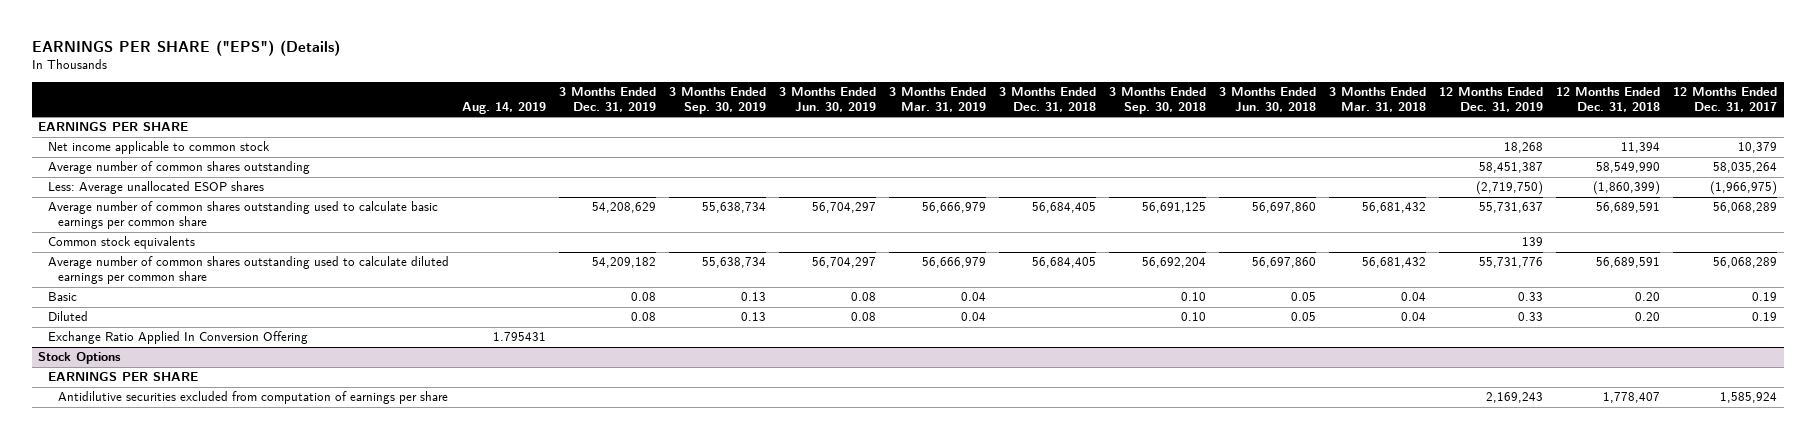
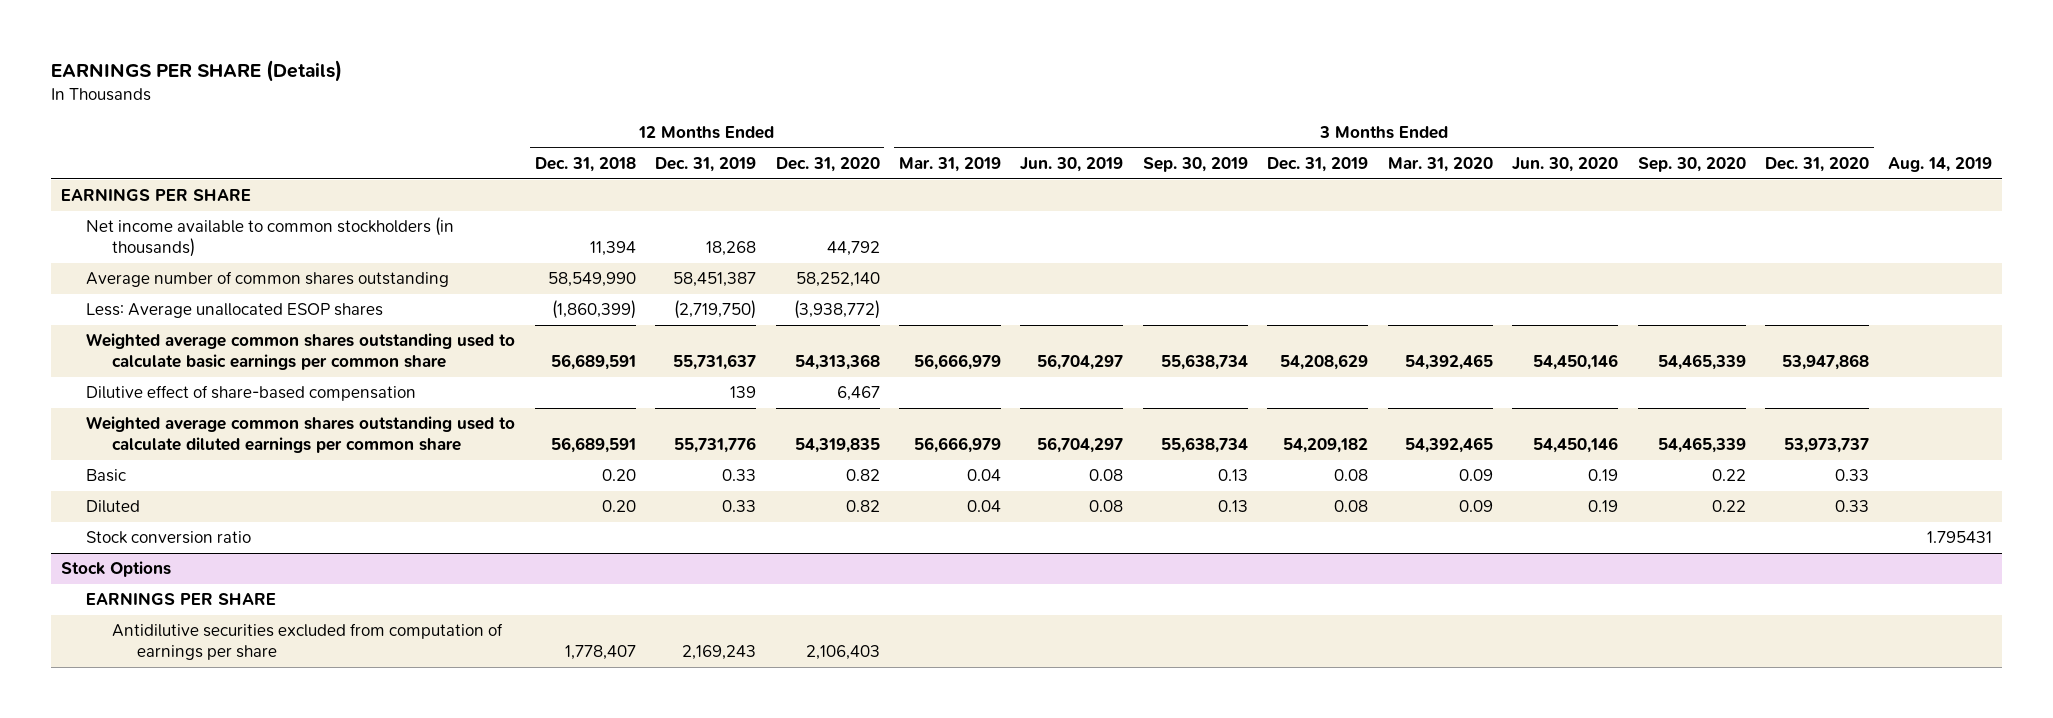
- EARNINGS PER SHARE ("EPS") (Details)
+ EARNINGS PER SHARE (Details)
- | Aug. 14, 2019 | 3 Months Ended Dec. 31, 2019 | 3 Months Ended Sep. 30, 2019 | 3 Months Ended Jun. 30, 2019 | 3 Months Ended Mar. 31, 2019 | 3 Months Ended Dec. 31, 2018 | 3 Months Ended Sep. 30, 2018 | 3 Months Ended Jun. 30, 2018 | 3 Months Ended Mar. 31, 2018 | 12 Months Ended Dec. 31, 2019 | 12 Months Ended Dec. 31, 2018 | 12 Months Ended Dec. 31, 2017
+ | 12 Months Ended Dec. 31, 2018 | 12 Months Ended Dec. 31, 2019 | 12 Months Ended Dec. 31, 2020 | 3 Months Ended Mar. 31, 2019 | 3 Months Ended Jun. 30, 2019 | 3 Months Ended Sep. 30, 2019 | 3 Months Ended Dec. 31, 2019 | 3 Months Ended Mar. 31, 2020 | 3 Months Ended Jun. 30, 2020 | 3 Months Ended Sep. 30, 2020 | 3 Months Ended Dec. 31, 2020 | Aug. 14, 2019
- Net income applicable to common stock | | | | | | | | | | 18,268 | 11,394 | 10,379
+ Net income available to common stockholders (in thousands) | 11,394 | 18,268 | 44,792 | | | | | | | | |
- Average number of common shares outstanding used to calculate basic earnings per common share | | 54,208,629 | 55,638,734 | 56,704,297 | 56,666,979 | 56,684,405 | 56,691,125 | 56,697,860 | 56,681,432 | 55,731,637 | 56,689,591 | 56,068,289
- Common stock equivalents | | | | | | | | | | 139 | |
- Average number of common shares outstanding used to calculate diluted earnings per common share | | 54,209,182 | 55,638,734 | 56,704,297 | 56,666,979 | 56,684,405 | 56,692,204 | 56,697,860 | 56,681,432 | 55,731,776 | 56,689,591 | 56,068,289
+ Weighted average common shares outstanding used to calculate basic earnings per common share | 56,689,591 | 55,731,637 | 54,313,368 | 56,666,979 | 56,704,297 | 55,638,734 | 54,208,629 | 54,392,465 | 54,450,146 | 54,465,339 | 53,947,868 |
+ Dilutive effect of share-based compensation | | 139 | 6,467 | | | | | | | | |
+ Weighted average common shares outstanding used to calculate diluted earnings per common share | 56,689,591 | 55,731,776 | 54,319,835 | 56,666,979 | 56,704,297 | 55,638,734 | 54,209,182 | 54,392,465 | 54,450,146 | 54,465,339 | 53,973,737 |
- Exchange Ratio Applied In Conversion Offering | 1.795431 | | | | | | | | | | |
+ Stock conversion ratio | | | | | | | | | | | | 1.795431

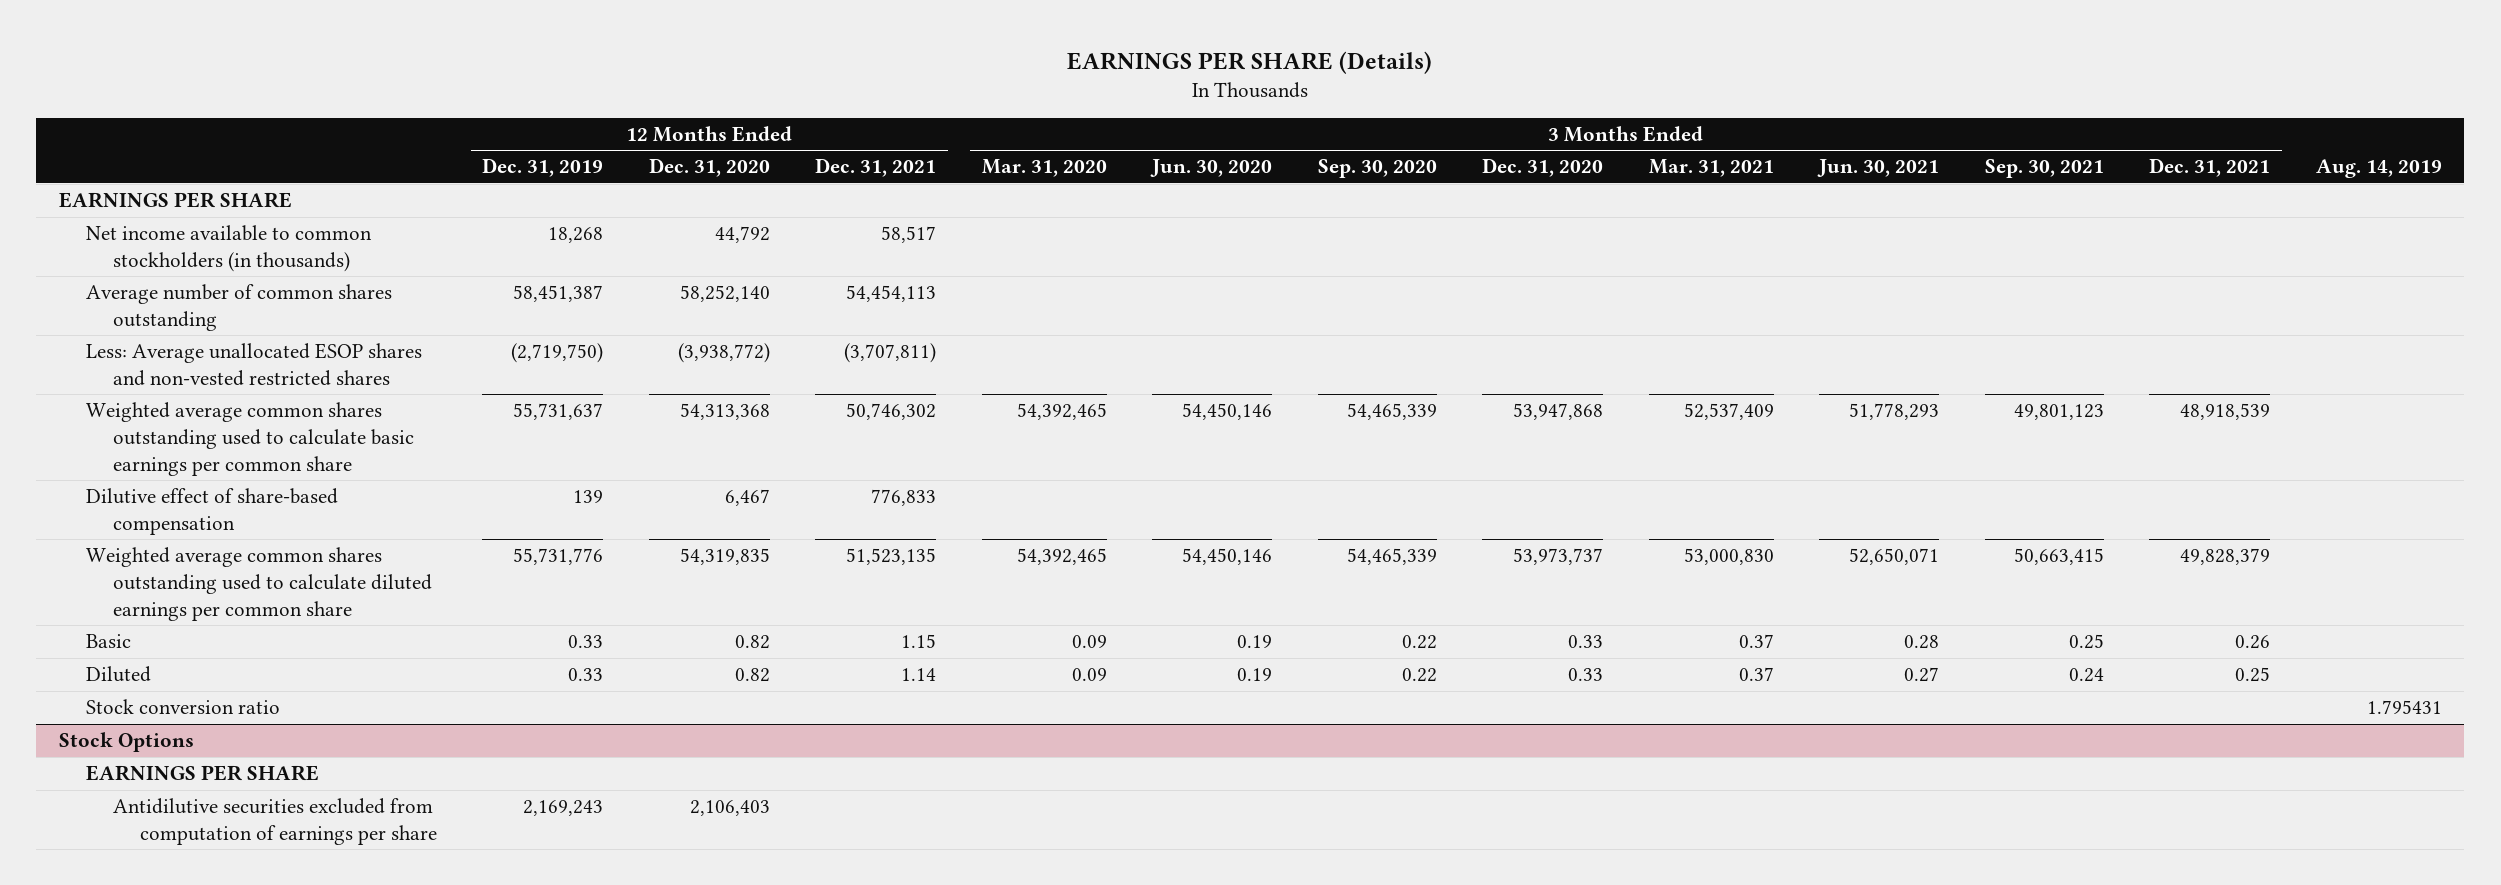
- | 12 Months Ended Dec. 31, 2018 | 12 Months Ended Dec. 31, 2019 | 12 Months Ended Dec. 31, 2020 | 3 Months Ended Mar. 31, 2019 | 3 Months Ended Jun. 30, 2019 | 3 Months Ended Sep. 30, 2019 | 3 Months Ended Dec. 31, 2019 | 3 Months Ended Mar. 31, 2020 | 3 Months Ended Jun. 30, 2020 | 3 Months Ended Sep. 30, 2020 | 3 Months Ended Dec. 31, 2020 | Aug. 14, 2019
+ | 12 Months Ended Dec. 31, 2019 | 12 Months Ended Dec. 31, 2020 | 12 Months Ended Dec. 31, 2021 | 3 Months Ended Mar. 31, 2020 | 3 Months Ended Jun. 30, 2020 | 3 Months Ended Sep. 30, 2020 | 3 Months Ended Dec. 31, 2020 | 3 Months Ended Mar. 31, 2021 | 3 Months Ended Jun. 30, 2021 | 3 Months Ended Sep. 30, 2021 | 3 Months Ended Dec. 31, 2021 | Aug. 14, 2019
- Less: Average unallocated ESOP shares | (1,860,399) | (2,719,750) | (3,938,772) | | | | | | | | |
+ Less: Average unallocated ESOP shares and non-vested restricted shares | (2,719,750) | (3,938,772) | (3,707,811) | | | | | | | | |

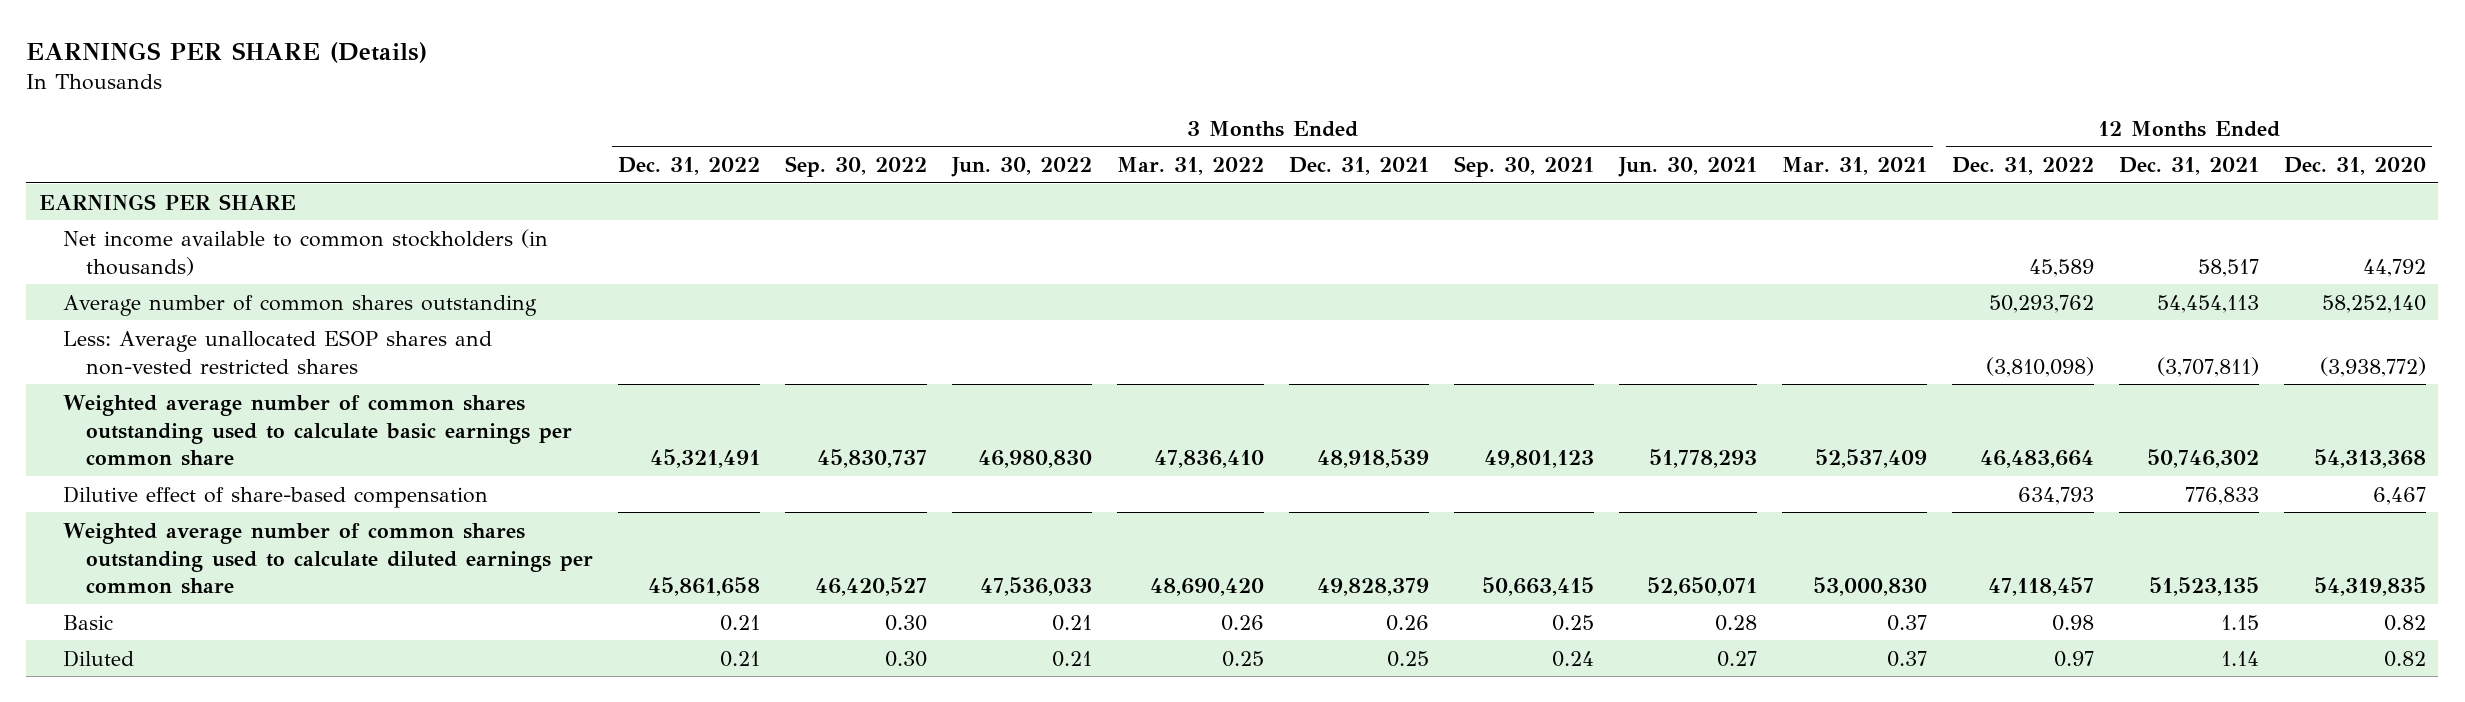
- | 12 Months Ended Dec. 31, 2019 | 12 Months Ended Dec. 31, 2020 | 12 Months Ended Dec. 31, 2021 | 3 Months Ended Mar. 31, 2020 | 3 Months Ended Jun. 30, 2020 | 3 Months Ended Sep. 30, 2020 | 3 Months Ended Dec. 31, 2020 | 3 Months Ended Mar. 31, 2021 | 3 Months Ended Jun. 30, 2021 | 3 Months Ended Sep. 30, 2021 | 3 Months Ended Dec. 31, 2021 | Aug. 14, 2019
+ | 3 Months Ended Dec. 31, 2022 | 3 Months Ended Sep. 30, 2022 | 3 Months Ended Jun. 30, 2022 | 3 Months Ended Mar. 31, 2022 | 3 Months Ended Dec. 31, 2021 | 3 Months Ended Sep. 30, 2021 | 3 Months Ended Jun. 30, 2021 | 3 Months Ended Mar. 31, 2021 | 12 Months Ended Dec. 31, 2022 | 12 Months Ended Dec. 31, 2021 | 12 Months Ended Dec. 31, 2020
- Weighted average common shares outstanding used to calculate basic earnings per common share | 55,731,637 | 54,313,368 | 50,746,302 | 54,392,465 | 54,450,146 | 54,465,339 | 53,947,868 | 52,537,409 | 51,778,293 | 49,801,123 | 48,918,539 |
+ Weighted average number of common shares outstanding used to calculate basic earnings per common share | 45,321,491 | 45,830,737 | 46,980,830 | 47,836,410 | 48,918,539 | 49,801,123 | 51,778,293 | 52,537,409 | 46,483,664 | 50,746,302 | 54,313,368
- Weighted average common shares outstanding used to calculate diluted earnings per common share | 55,731,776 | 54,319,835 | 51,523,135 | 54,392,465 | 54,450,146 | 54,465,339 | 53,973,737 | 53,000,830 | 52,650,071 | 50,663,415 | 49,828,379 |
+ Weighted average number of common shares outstanding used to calculate diluted earnings per common share | 45,861,658 | 46,420,527 | 47,536,033 | 48,690,420 | 49,828,379 | 50,663,415 | 52,650,071 | 53,000,830 | 47,118,457 | 51,523,135 | 54,319,835
- Stock conversion ratio | | | | | | | | | | | | 1.795431
- Stock Options
- EARNINGS PER SHARE
- Antidilutive securities excluded from computation of earnings per share | 2,169,243 | 2,106,403 | | | | | | | | | |

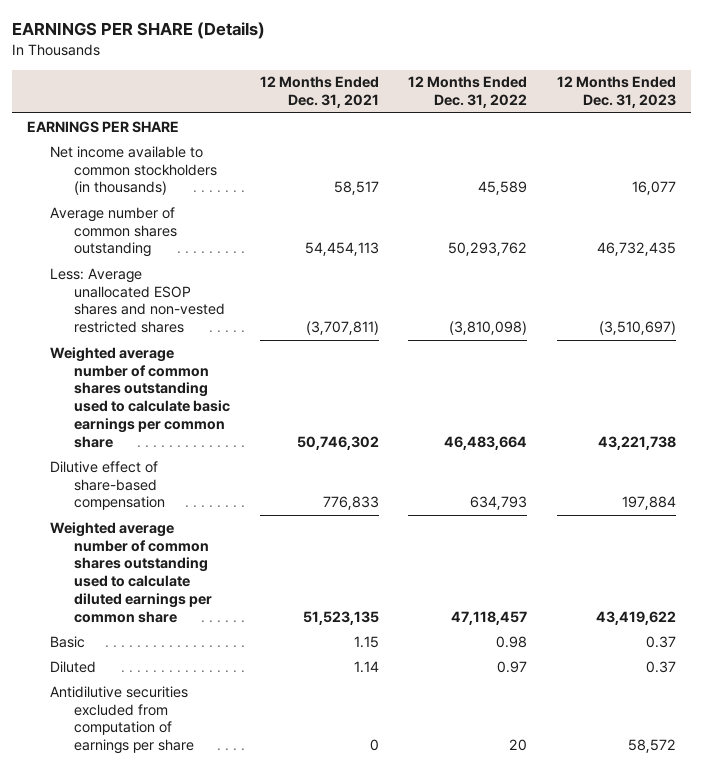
- | 3 Months Ended Dec. 31, 2022 | 3 Months Ended Sep. 30, 2022 | 3 Months Ended Jun. 30, 2022 | 3 Months Ended Mar. 31, 2022 | 3 Months Ended Dec. 31, 2021 | 3 Months Ended Sep. 30, 2021 | 3 Months Ended Jun. 30, 2021 | 3 Months Ended Mar. 31, 2021 | 12 Months Ended Dec. 31, 2022 | 12 Months Ended Dec. 31, 2021 | 12 Months Ended Dec. 31, 2020
+ | 12 Months Ended Dec. 31, 2021 | 12 Months Ended Dec. 31, 2022 | 12 Months Ended Dec. 31, 2023
+ Antidilutive securities excluded from computation of earnings per share | 0 | 20 | 58,572

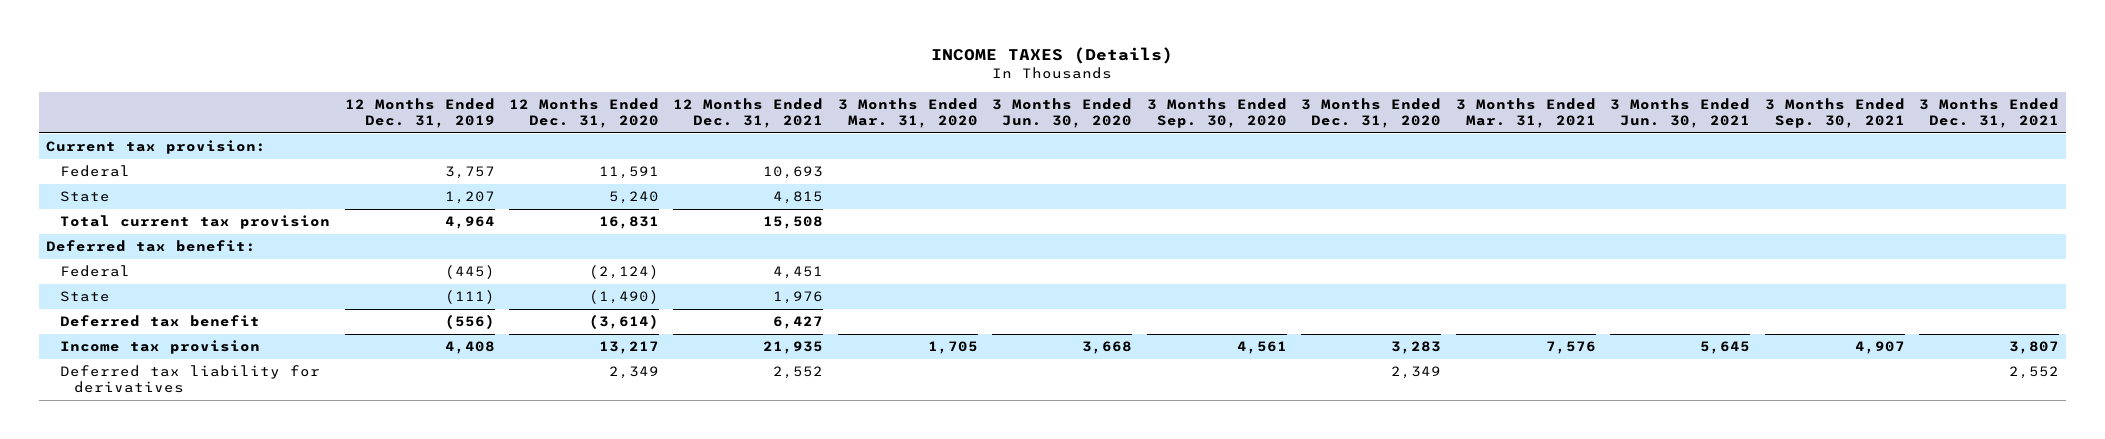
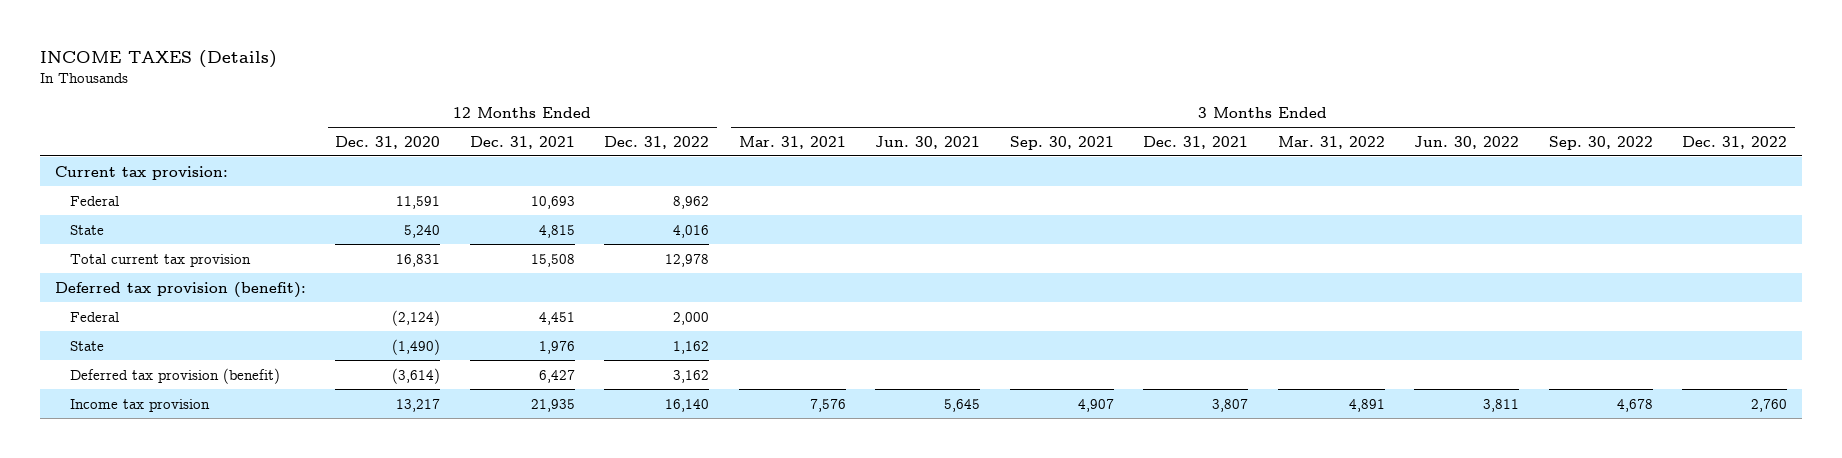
- | 12 Months Ended Dec. 31, 2019 | 12 Months Ended Dec. 31, 2020 | 12 Months Ended Dec. 31, 2021 | 3 Months Ended Mar. 31, 2020 | 3 Months Ended Jun. 30, 2020 | 3 Months Ended Sep. 30, 2020 | 3 Months Ended Dec. 31, 2020 | 3 Months Ended Mar. 31, 2021 | 3 Months Ended Jun. 30, 2021 | 3 Months Ended Sep. 30, 2021 | 3 Months Ended Dec. 31, 2021
+ | 12 Months Ended Dec. 31, 2020 | 12 Months Ended Dec. 31, 2021 | 12 Months Ended Dec. 31, 2022 | 3 Months Ended Mar. 31, 2021 | 3 Months Ended Jun. 30, 2021 | 3 Months Ended Sep. 30, 2021 | 3 Months Ended Dec. 31, 2021 | 3 Months Ended Mar. 31, 2022 | 3 Months Ended Jun. 30, 2022 | 3 Months Ended Sep. 30, 2022 | 3 Months Ended Dec. 31, 2022
- Deferred tax benefit:
+ Deferred tax provision (benefit):
- Deferred tax benefit | (556) | (3,614) | 6,427 | | | | | | | |
+ Deferred tax provision (benefit) | (3,614) | 6,427 | 3,162 | | | | | | | |
- Deferred tax liability for derivatives | | 2,349 | 2,552 | | | | 2,349 | | | | 2,552

